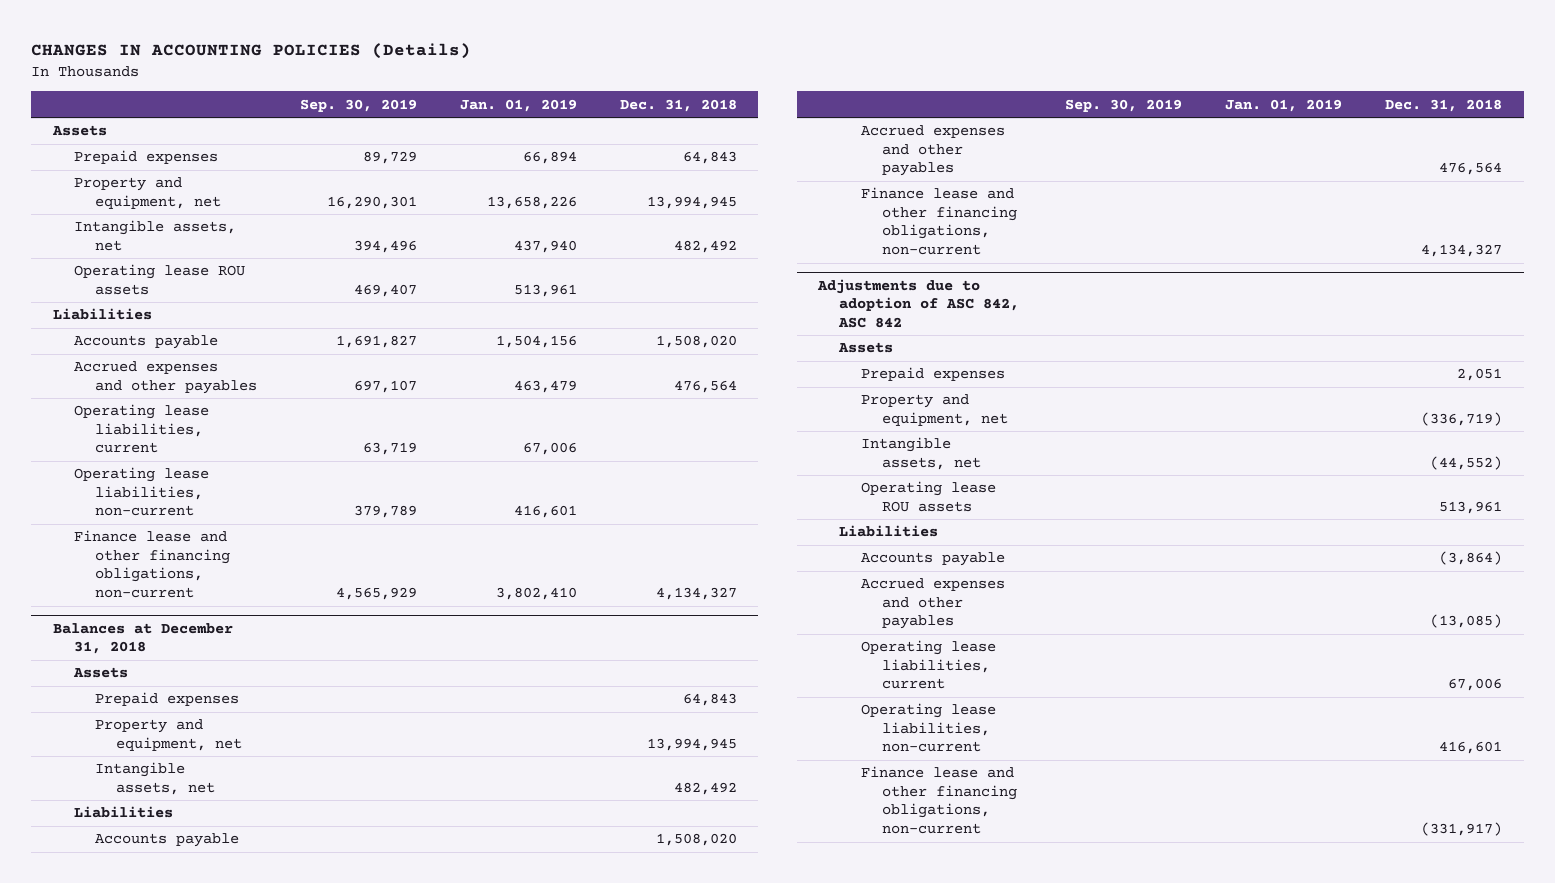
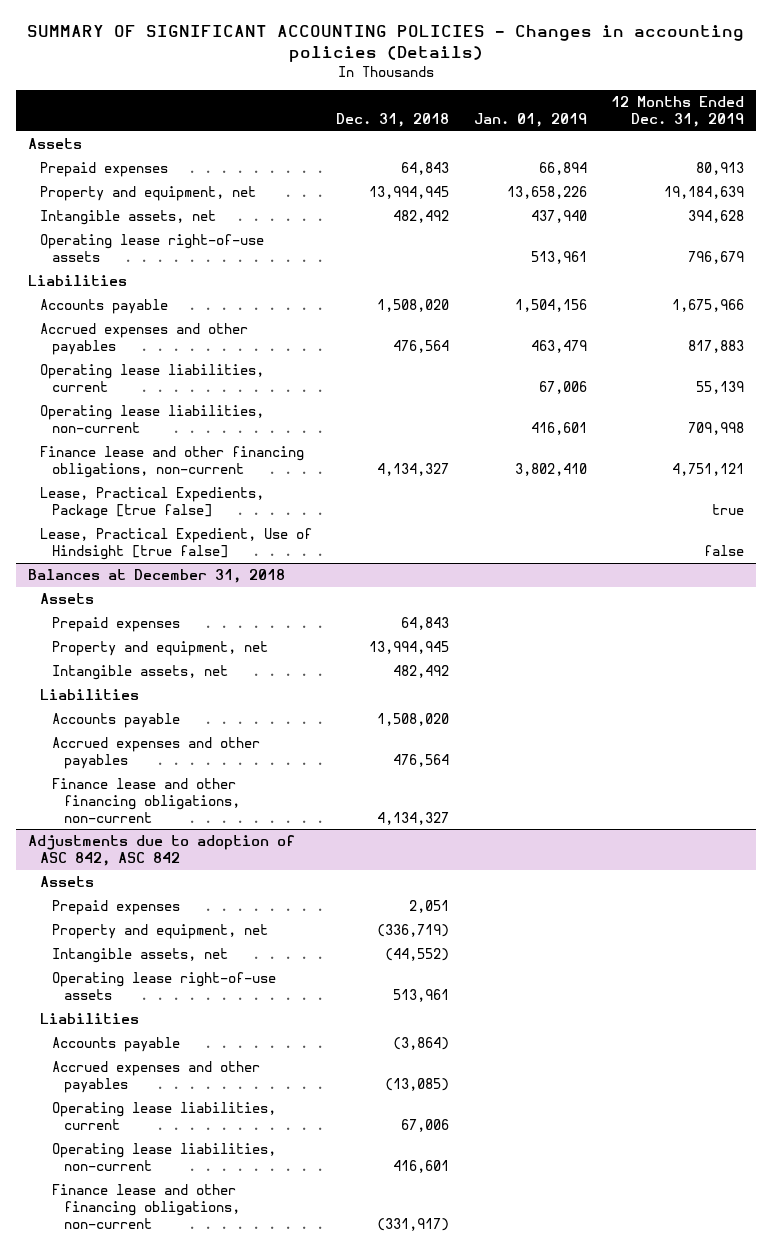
- CHANGES IN ACCOUNTING POLICIES (Details)
+ SUMMARY OF SIGNIFICANT ACCOUNTING POLICIES - Changes in accounting policies (Details)
- | Sep. 30, 2019 | Jan. 01, 2019 | Dec. 31, 2018
+ | Dec. 31, 2018 | Jan. 01, 2019 | 12 Months Ended Dec. 31, 2019
- Operating lease ROU assets | 469,407 | 513,961 |
+ Operating lease right-of-use assets | | 513,961 | 796,679
+ Lease, Practical Expedients, Package [true false] | | | true
+ Lease, Practical Expedient, Use of Hindsight [true false] | | | false
@ Adjustments due to adoption of ASC 842, ASC 842
- Operating lease ROU assets | | | 513,961
+ Operating lease right-of-use assets | 513,961 | |

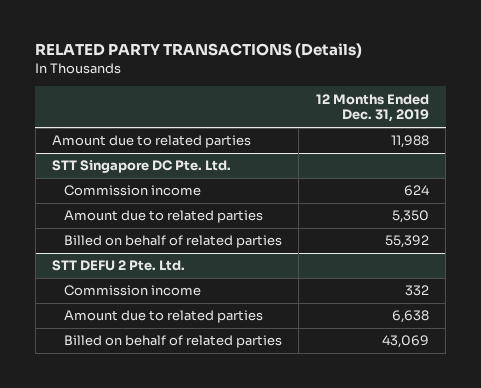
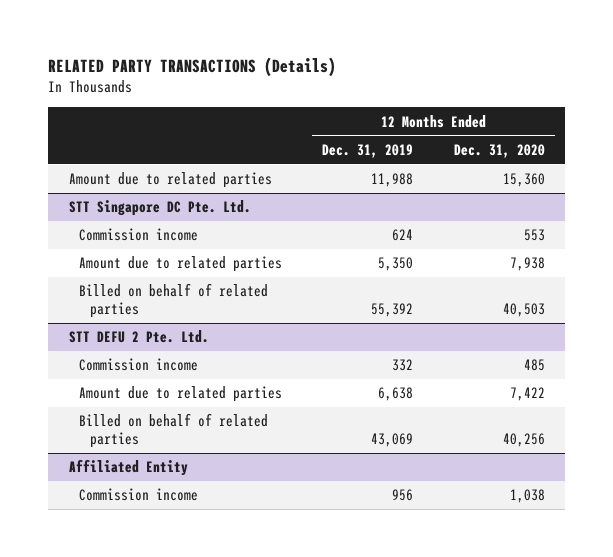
- | 12 Months Ended Dec. 31, 2019
+ | 12 Months Ended Dec. 31, 2019 | 12 Months Ended Dec. 31, 2020
+ Affiliated Entity
+ Commission income | 956 | 1,038

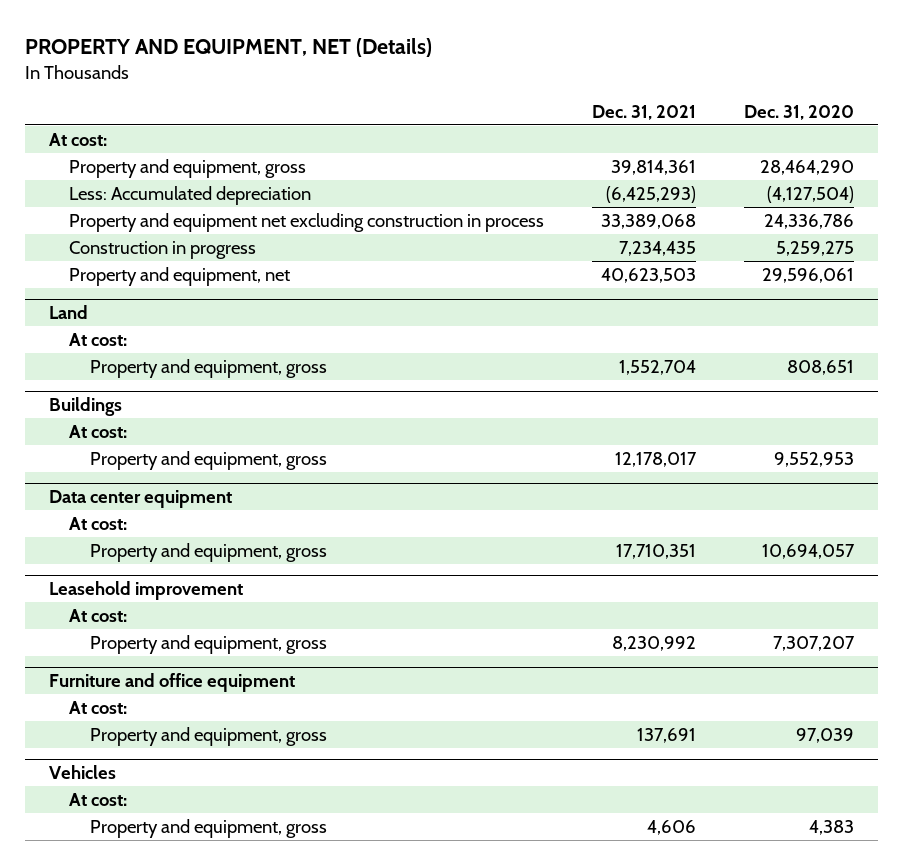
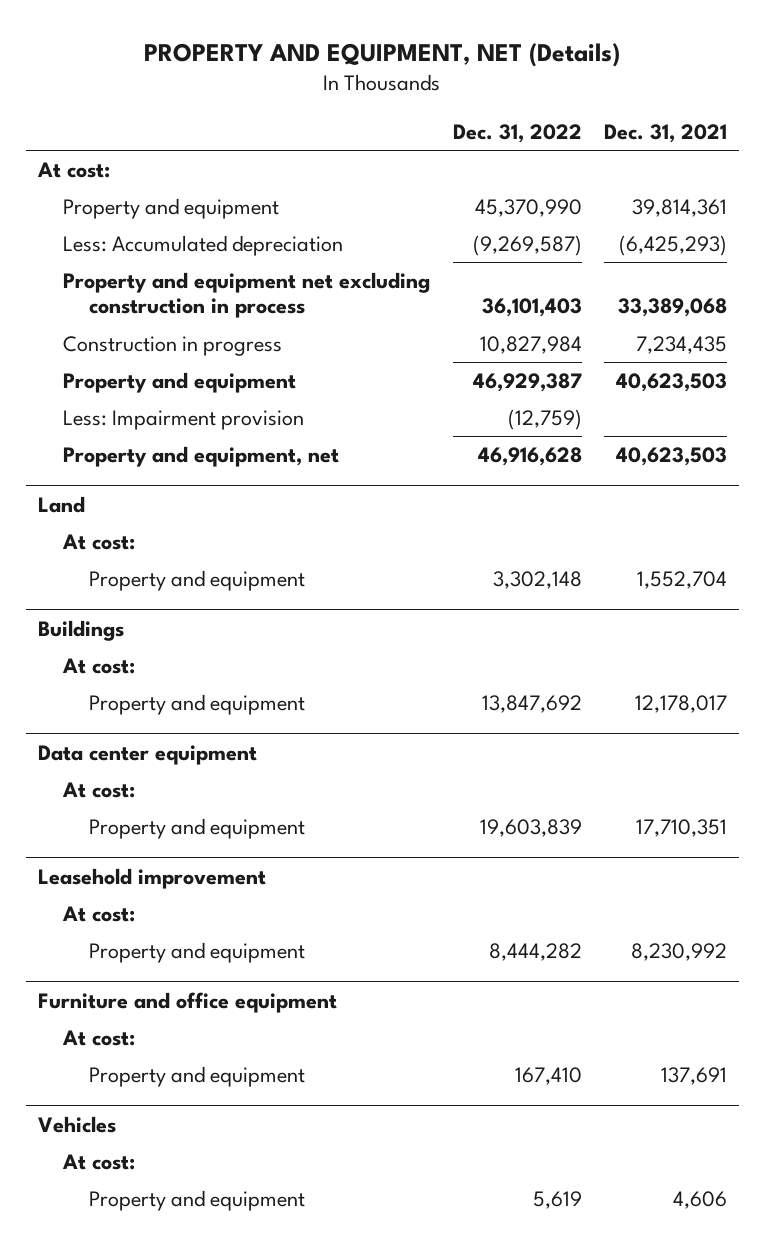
- | Dec. 31, 2021 | Dec. 31, 2020
+ | Dec. 31, 2022 | Dec. 31, 2021
- Property and equipment, gross | 39,814,361 | 28,464,290
+ Property and equipment | 45,370,990 | 39,814,361
+ Property and equipment | 46,929,387 | 40,623,503
+ Less: Impairment provision | (12,759) |
@ Land
- Property and equipment, gross | 1,552,704 | 808,651
+ Property and equipment | 3,302,148 | 1,552,704
@ Buildings
- Property and equipment, gross | 12,178,017 | 9,552,953
+ Property and equipment | 13,847,692 | 12,178,017
@ Data center equipment
- Property and equipment, gross | 17,710,351 | 10,694,057
+ Property and equipment | 19,603,839 | 17,710,351
@ Leasehold improvement
- Property and equipment, gross | 8,230,992 | 7,307,207
+ Property and equipment | 8,444,282 | 8,230,992
@ Furniture and office equipment
- Property and equipment, gross | 137,691 | 97,039
+ Property and equipment | 167,410 | 137,691
@ Vehicles
- Property and equipment, gross | 4,606 | 4,383
+ Property and equipment | 5,619 | 4,606

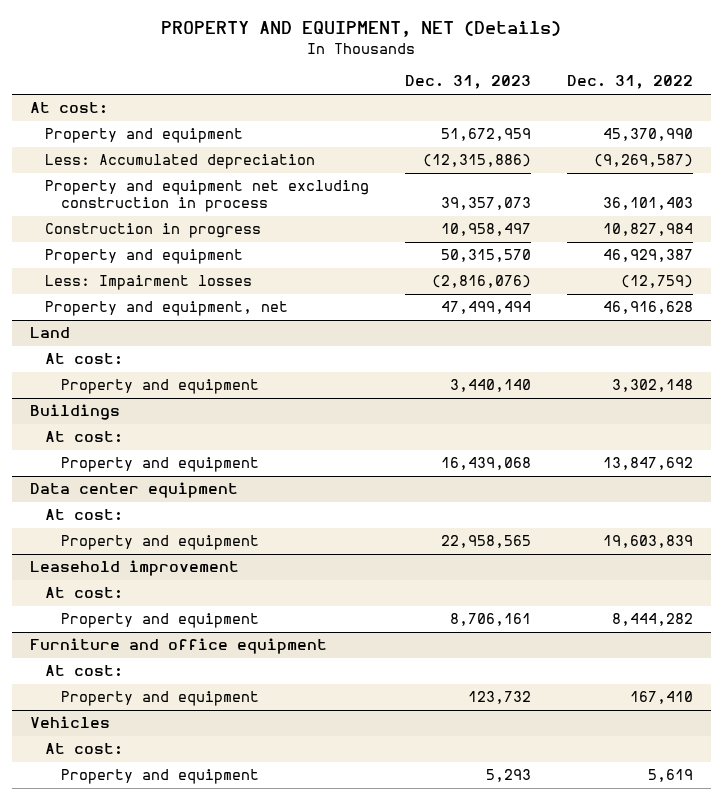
- | Dec. 31, 2022 | Dec. 31, 2021
+ | Dec. 31, 2023 | Dec. 31, 2022
- Less: Impairment provision | (12,759) |
+ Less: Impairment losses | (2,816,076) | (12,759)

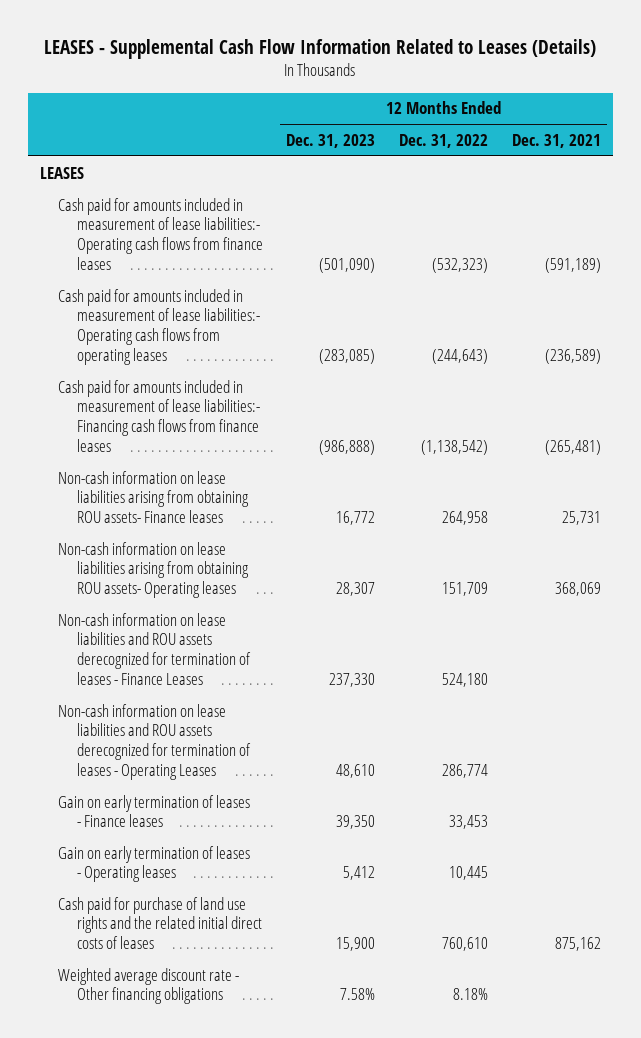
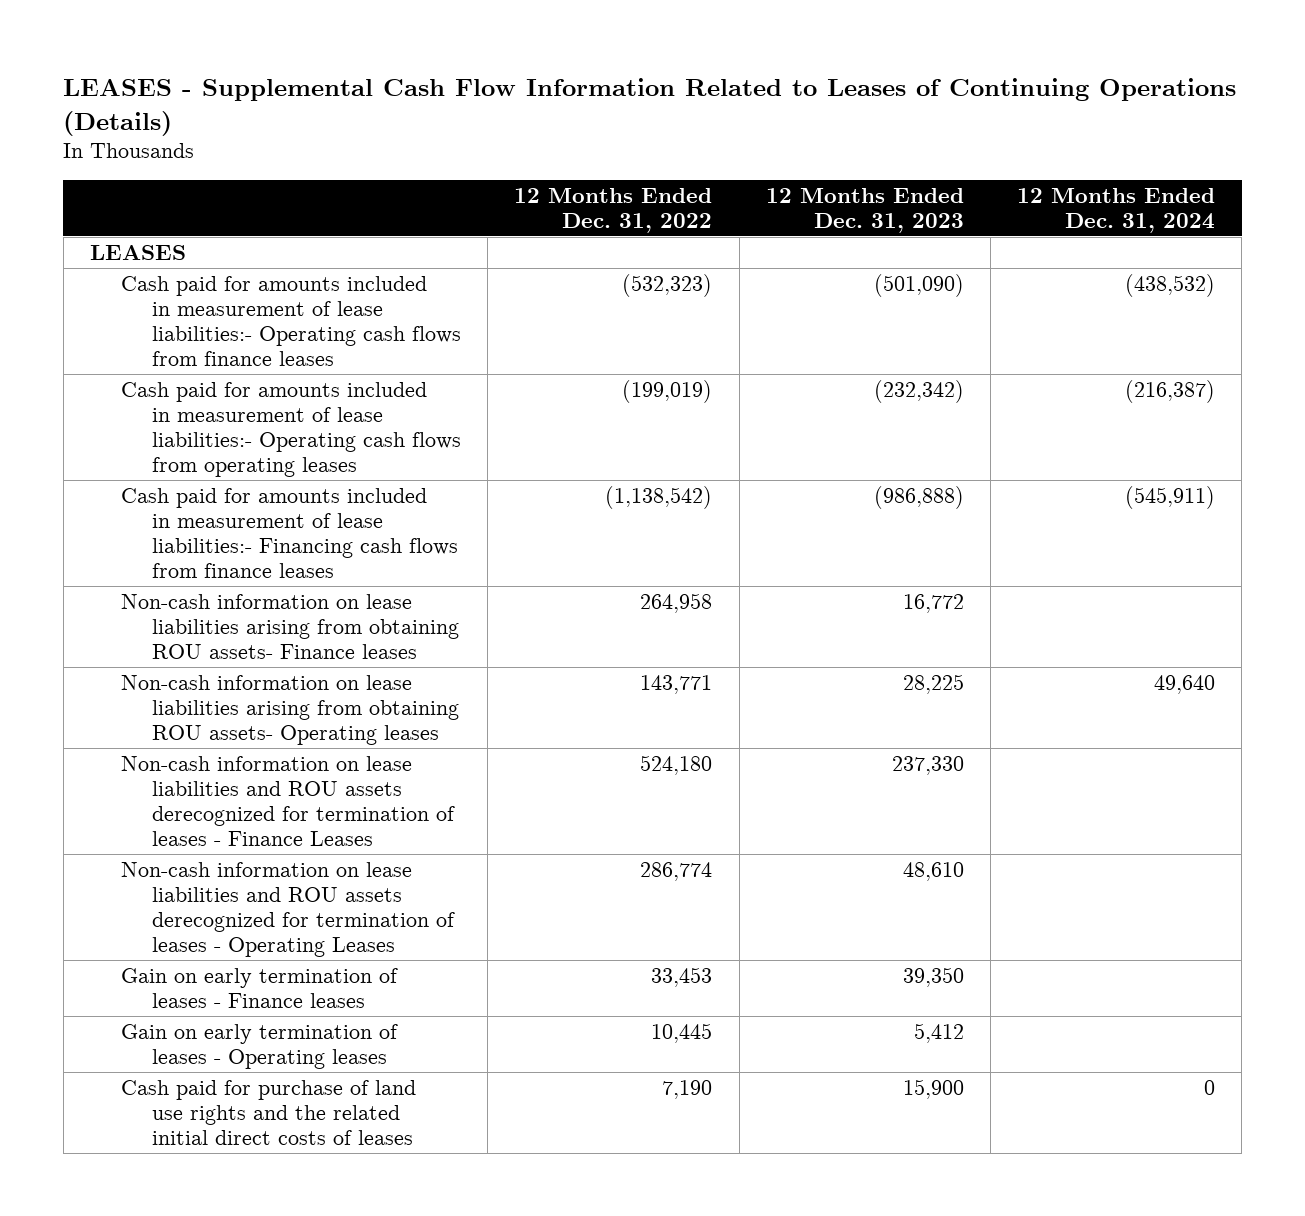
- LEASES - Supplemental Cash Flow Information Related to Leases (Details)
+ LEASES - Supplemental Cash Flow Information Related to Leases of Continuing Operations (Details)
- | 12 Months Ended Dec. 31, 2023 | 12 Months Ended Dec. 31, 2022 | 12 Months Ended Dec. 31, 2021
+ | 12 Months Ended Dec. 31, 2022 | 12 Months Ended Dec. 31, 2023 | 12 Months Ended Dec. 31, 2024
- Cash paid for amounts included in measurement of lease liabilities:- Operating cash flows from operating leases | (283,085) | (244,643) | (236,589)
+ Cash paid for amounts included in measurement of lease liabilities:- Operating cash flows from operating leases | (199,019) | (232,342) | (216,387)
- Non-cash information on lease liabilities arising from obtaining ROU assets- Operating leases | 28,307 | 151,709 | 368,069
+ Non-cash information on lease liabilities arising from obtaining ROU assets- Operating leases | 143,771 | 28,225 | 49,640
- Cash paid for purchase of land use rights and the related initial direct costs of leases | 15,900 | 760,610 | 875,162
- Weighted average discount rate - Other financing obligations | 7.58% | 8.18% |
+ Cash paid for purchase of land use rights and the related initial direct costs of leases | 7,190 | 15,900 | 0

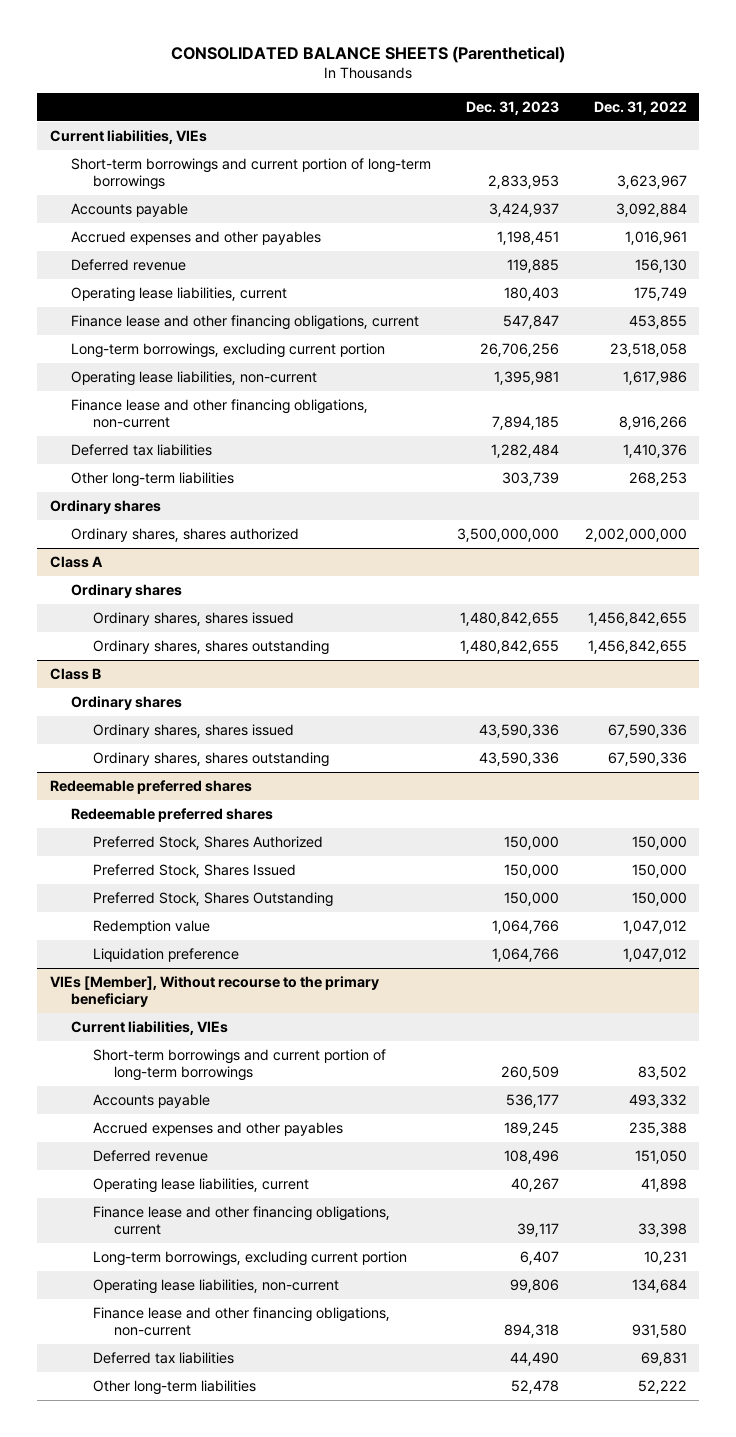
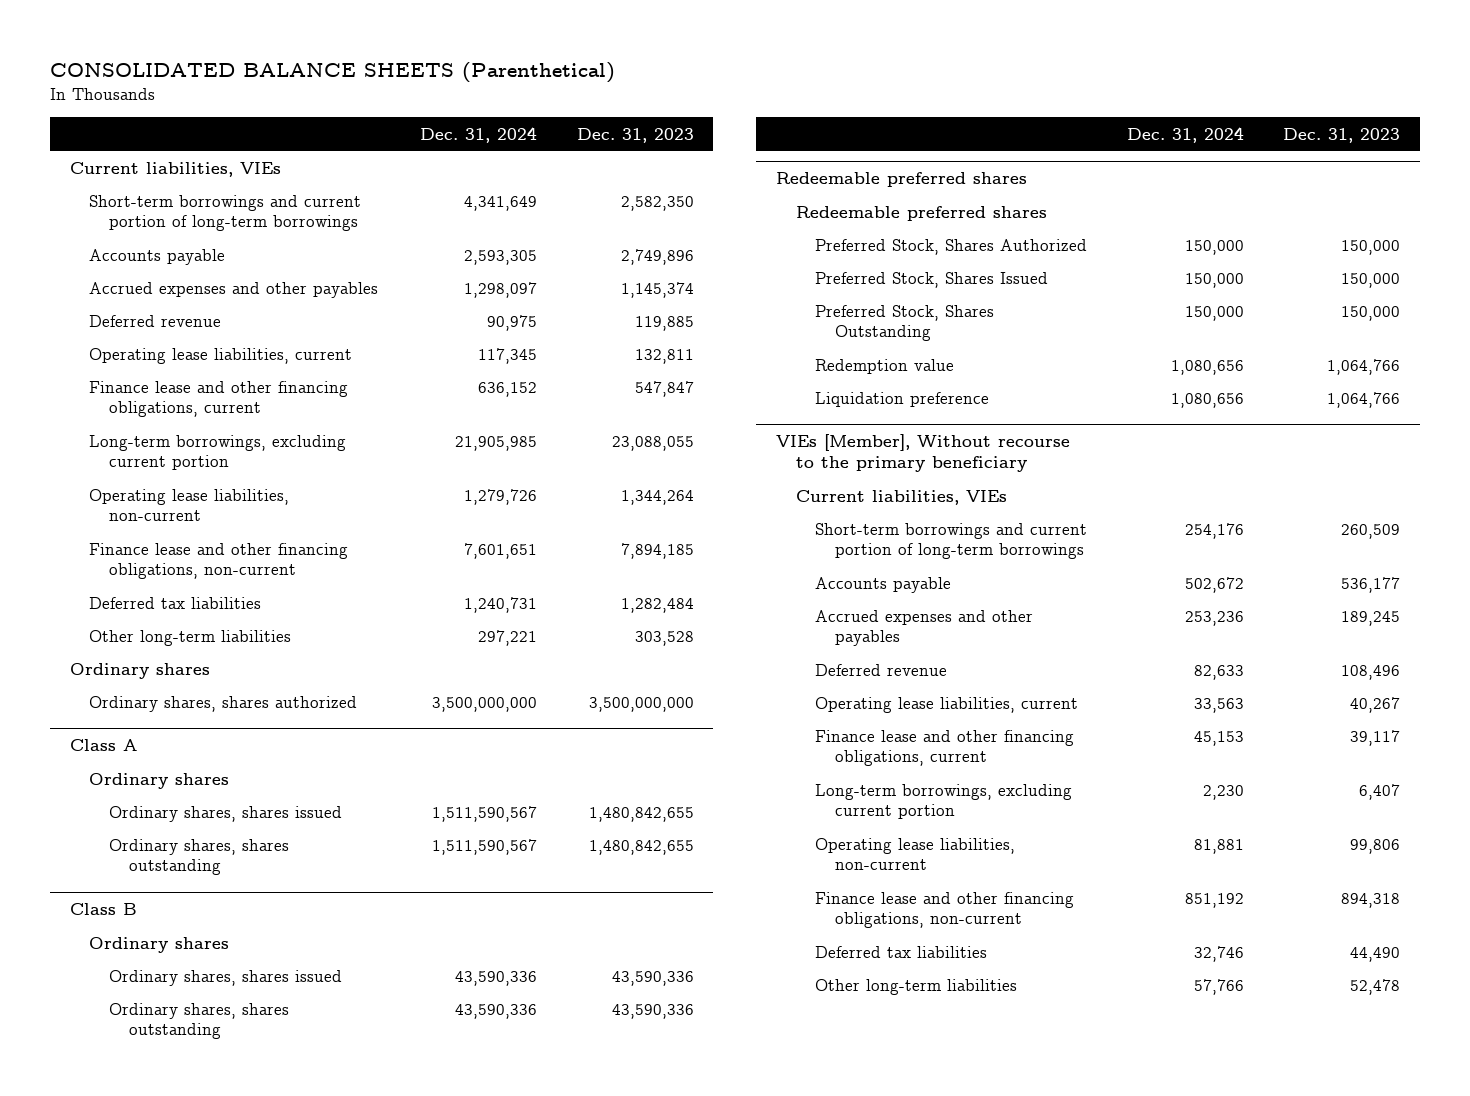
- | Dec. 31, 2023 | Dec. 31, 2022
+ | Dec. 31, 2024 | Dec. 31, 2023
- Short-term borrowings and current portion of long-term borrowings | 2,833,953 | 3,623,967
- Accounts payable | 3,424,937 | 3,092,884
- Accrued expenses and other payables | 1,198,451 | 1,016,961
+ Short-term borrowings and current portion of long-term borrowings | 4,341,649 | 2,582,350
+ Accounts payable | 2,593,305 | 2,749,896
+ Accrued expenses and other payables | 1,298,097 | 1,145,374
- Operating lease liabilities, current | 180,403 | 175,749
+ Operating lease liabilities, current | 117,345 | 132,811
- Long-term borrowings, excluding current portion | 26,706,256 | 23,518,058
- Operating lease liabilities, non-current | 1,395,981 | 1,617,986
+ Long-term borrowings, excluding current portion | 21,905,985 | 23,088,055
+ Operating lease liabilities, non-current | 1,279,726 | 1,344,264
- Other long-term liabilities | 303,739 | 268,253
+ Other long-term liabilities | 297,221 | 303,528

